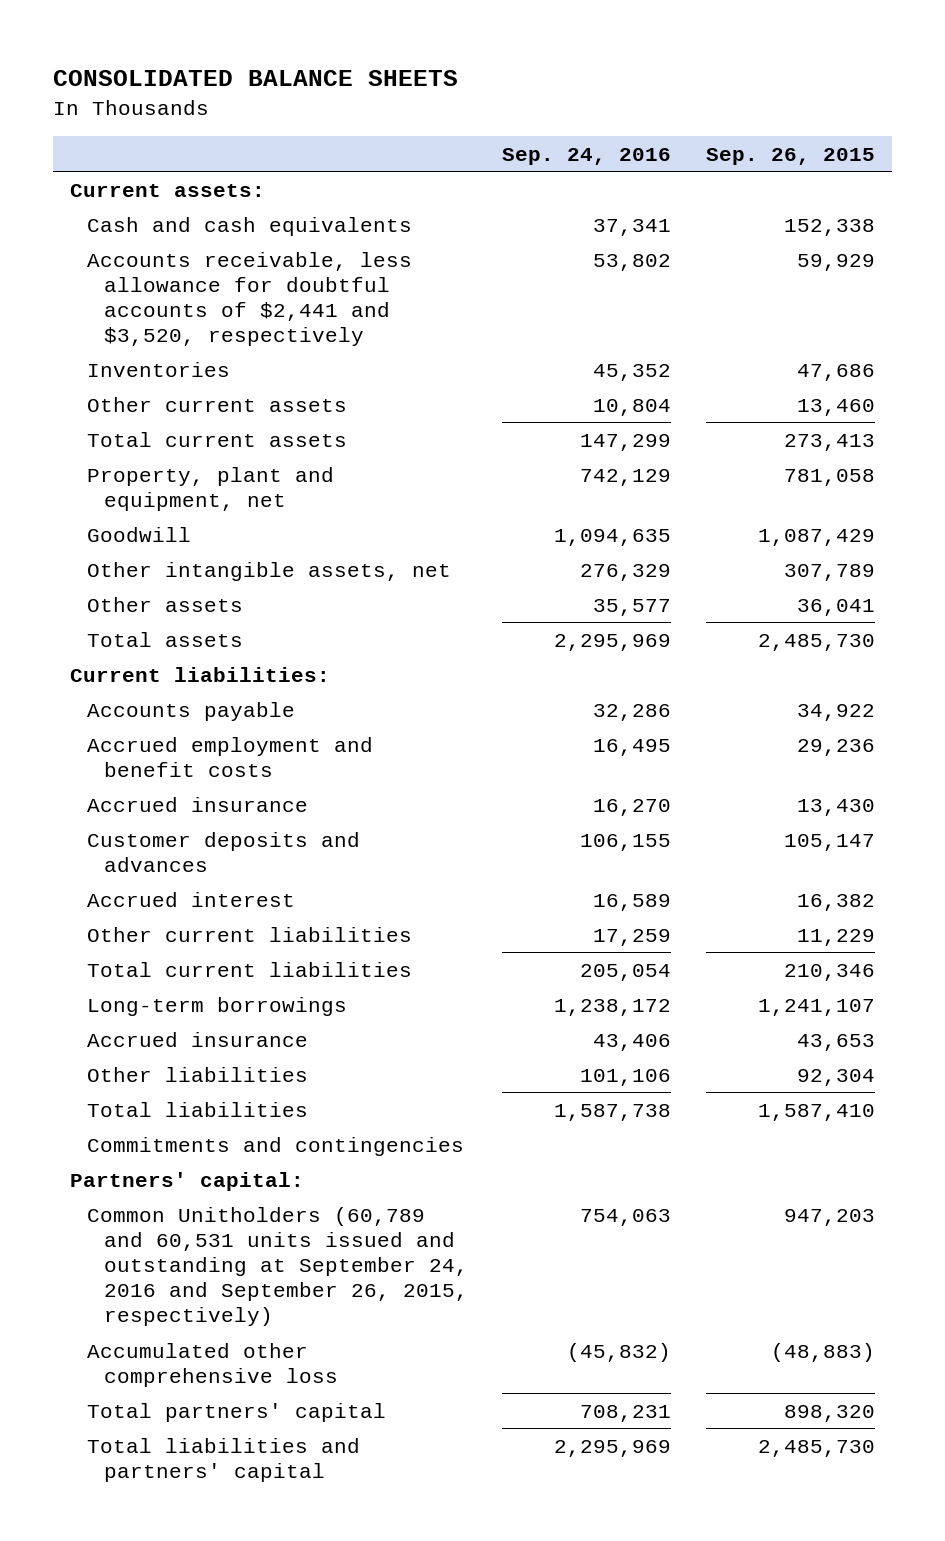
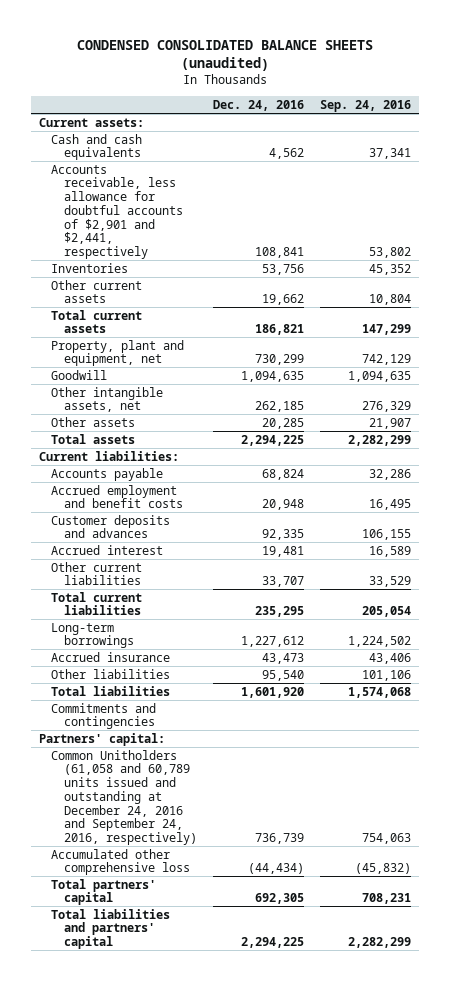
- CONSOLIDATED BALANCE SHEETS
+ CONDENSED CONSOLIDATED BALANCE SHEETS (unaudited)
- | Sep. 24, 2016 | Sep. 26, 2015
+ | Dec. 24, 2016 | Sep. 24, 2016
- Accounts receivable, less allowance for doubtful accounts of $2,441 and $3,520, respectively | 53,802 | 59,929
+ Accounts receivable, less allowance for doubtful accounts of $2,901 and $2,441, respectively | 108,841 | 53,802
- Other assets | 35,577 | 36,041
- Total assets | 2,295,969 | 2,485,730
+ Other assets | 20,285 | 21,907
+ Total assets | 2,294,225 | 2,282,299
- Accrued insurance | 16,270 | 13,430
- Other current liabilities | 17,259 | 11,229
+ Other current liabilities | 33,707 | 33,529
- Long-term borrowings | 1,238,172 | 1,241,107
+ Long-term borrowings | 1,227,612 | 1,224,502
- Total liabilities | 1,587,738 | 1,587,410
+ Total liabilities | 1,601,920 | 1,574,068
- Common Unitholders (60,789 and 60,531 units issued and outstanding at September 24, 2016 and September 26, 2015, respectively) | 754,063 | 947,203
+ Common Unitholders (61,058 and 60,789 units issued and outstanding at December 24, 2016 and September 24, 2016, respectively) | 736,739 | 754,063
- Total liabilities and partners' capital | 2,295,969 | 2,485,730
+ Total liabilities and partners' capital | 2,294,225 | 2,282,299

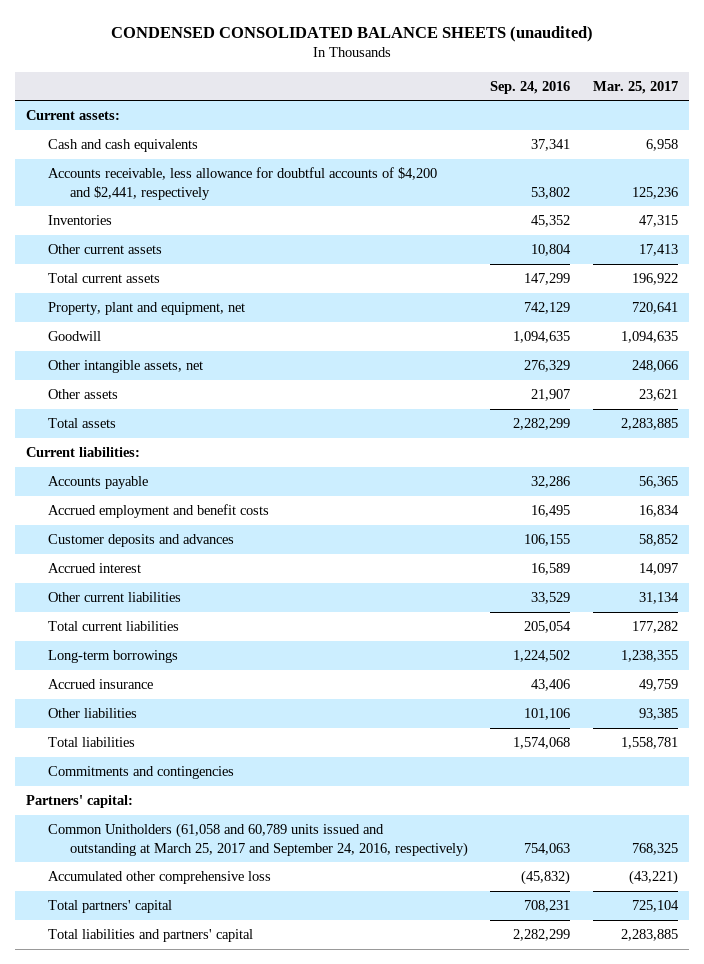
- | Dec. 24, 2016 | Sep. 24, 2016
+ | Sep. 24, 2016 | Mar. 25, 2017
- Accounts receivable, less allowance for doubtful accounts of $2,901 and $2,441, respectively | 108,841 | 53,802
+ Accounts receivable, less allowance for doubtful accounts of $4,200 and $2,441, respectively | 53,802 | 125,236
- Common Unitholders (61,058 and 60,789 units issued and outstanding at December 24, 2016 and September 24, 2016, respectively) | 736,739 | 754,063
+ Common Unitholders (61,058 and 60,789 units issued and outstanding at March 25, 2017 and September 24, 2016, respectively) | 754,063 | 768,325

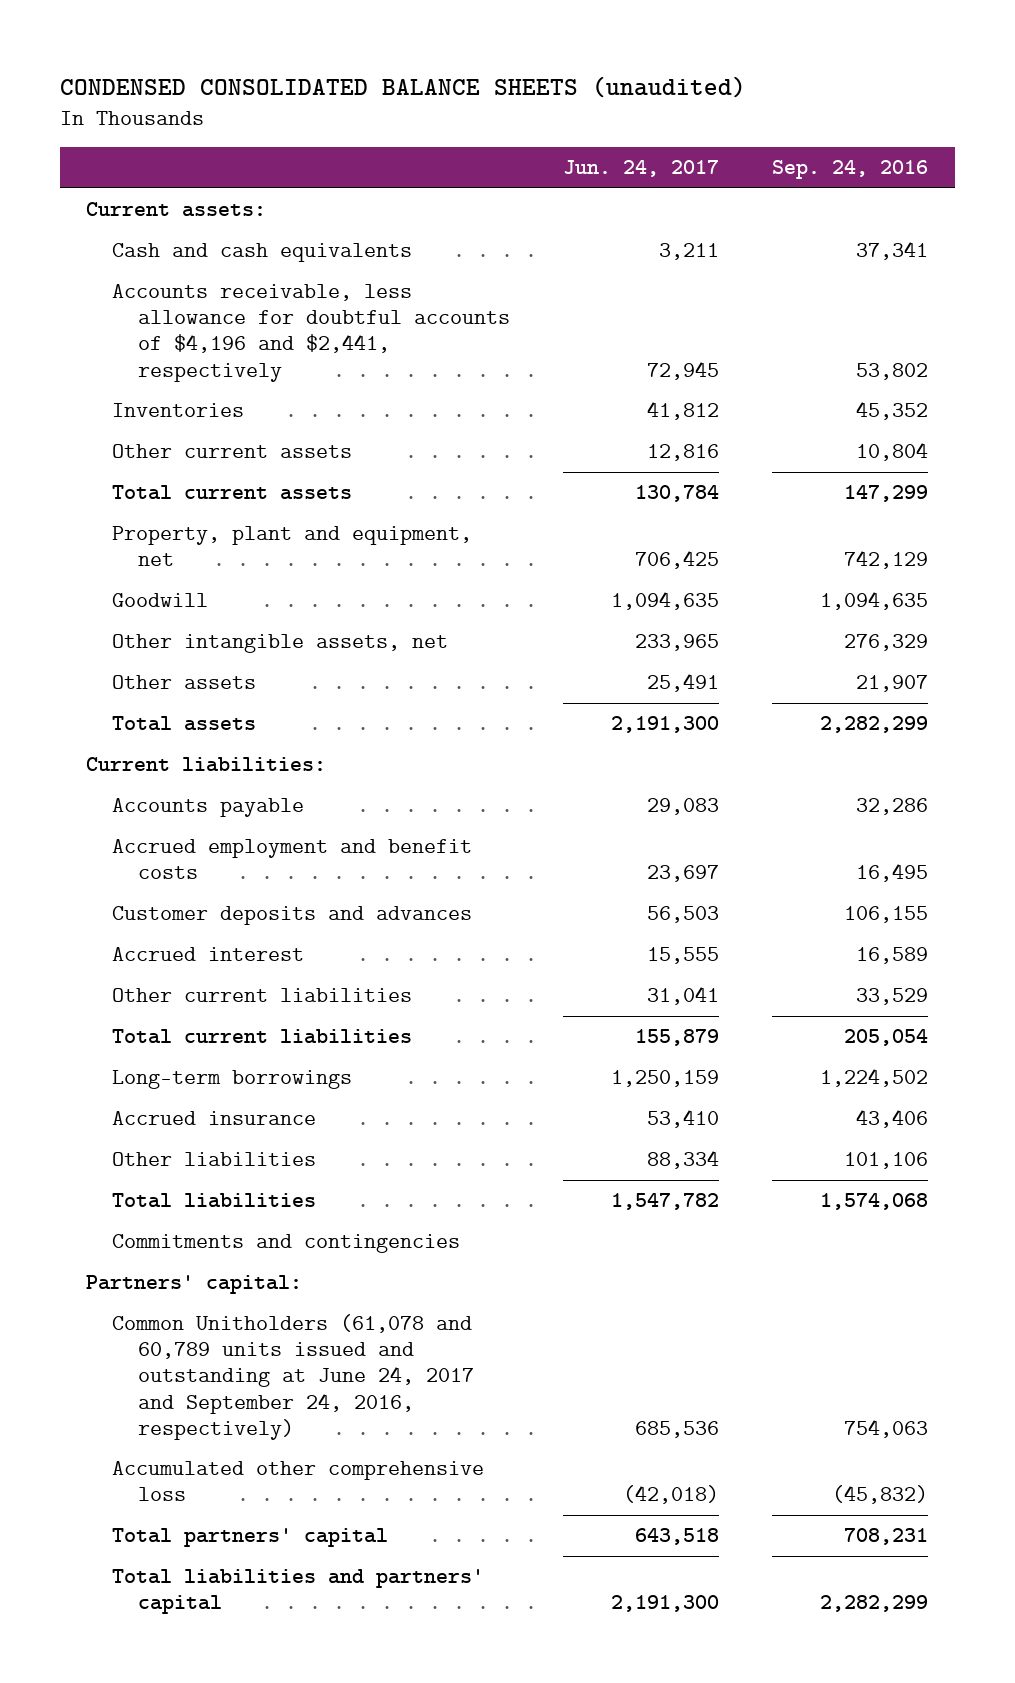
- | Sep. 24, 2016 | Mar. 25, 2017
+ | Jun. 24, 2017 | Sep. 24, 2016
- Accounts receivable, less allowance for doubtful accounts of $4,200 and $2,441, respectively | 53,802 | 125,236
+ Accounts receivable, less allowance for doubtful accounts of $4,196 and $2,441, respectively | 72,945 | 53,802
- Common Unitholders (61,058 and 60,789 units issued and outstanding at March 25, 2017 and September 24, 2016, respectively) | 754,063 | 768,325
+ Common Unitholders (61,078 and 60,789 units issued and outstanding at June 24, 2017 and September 24, 2016, respectively) | 685,536 | 754,063

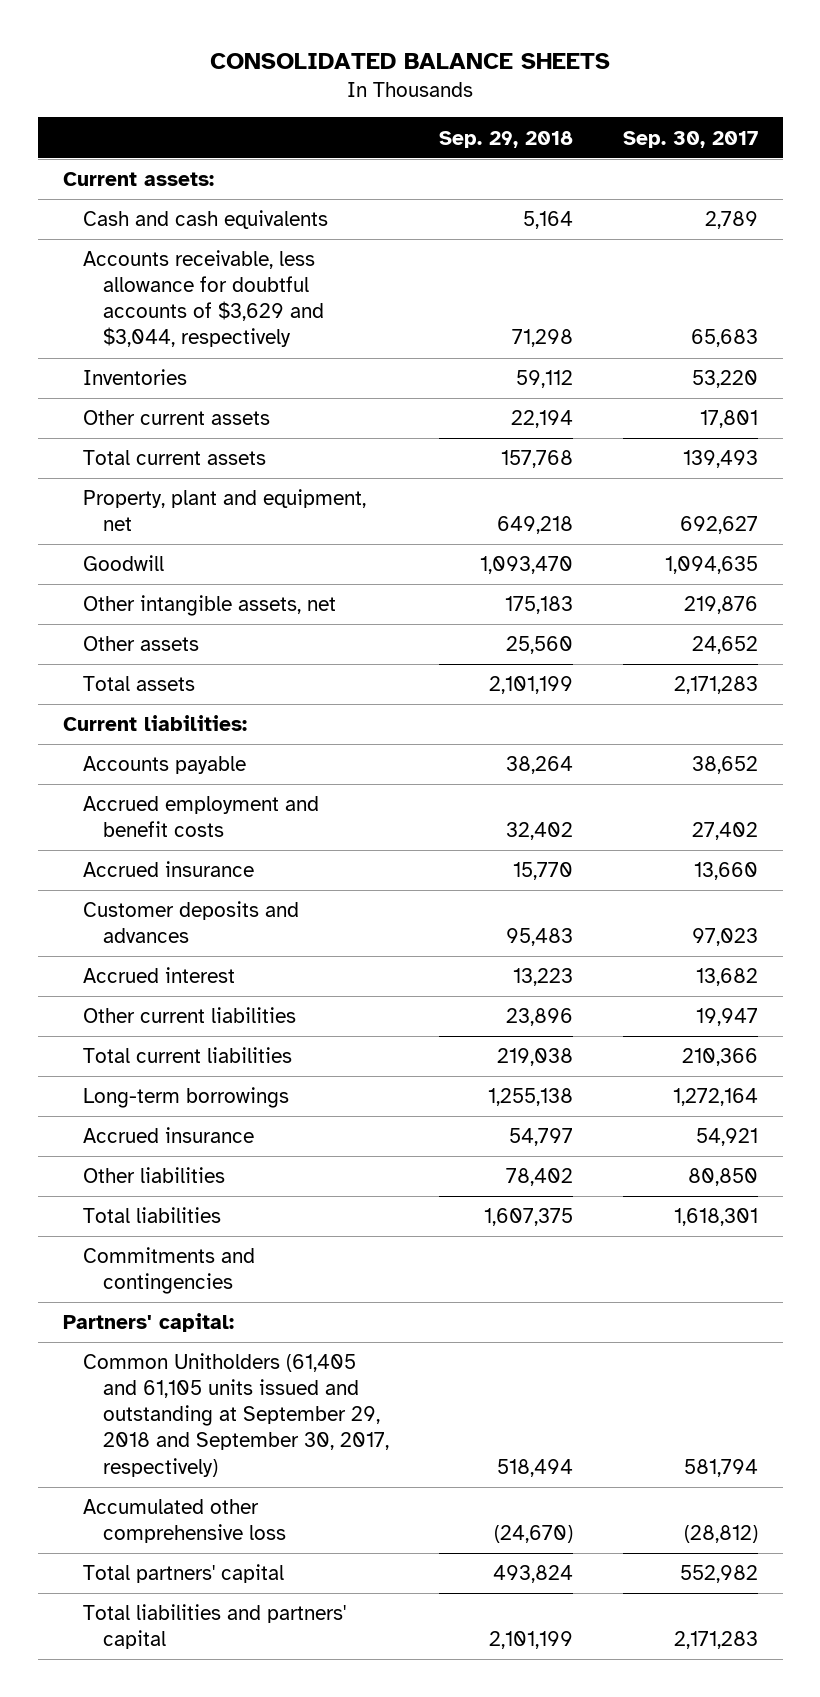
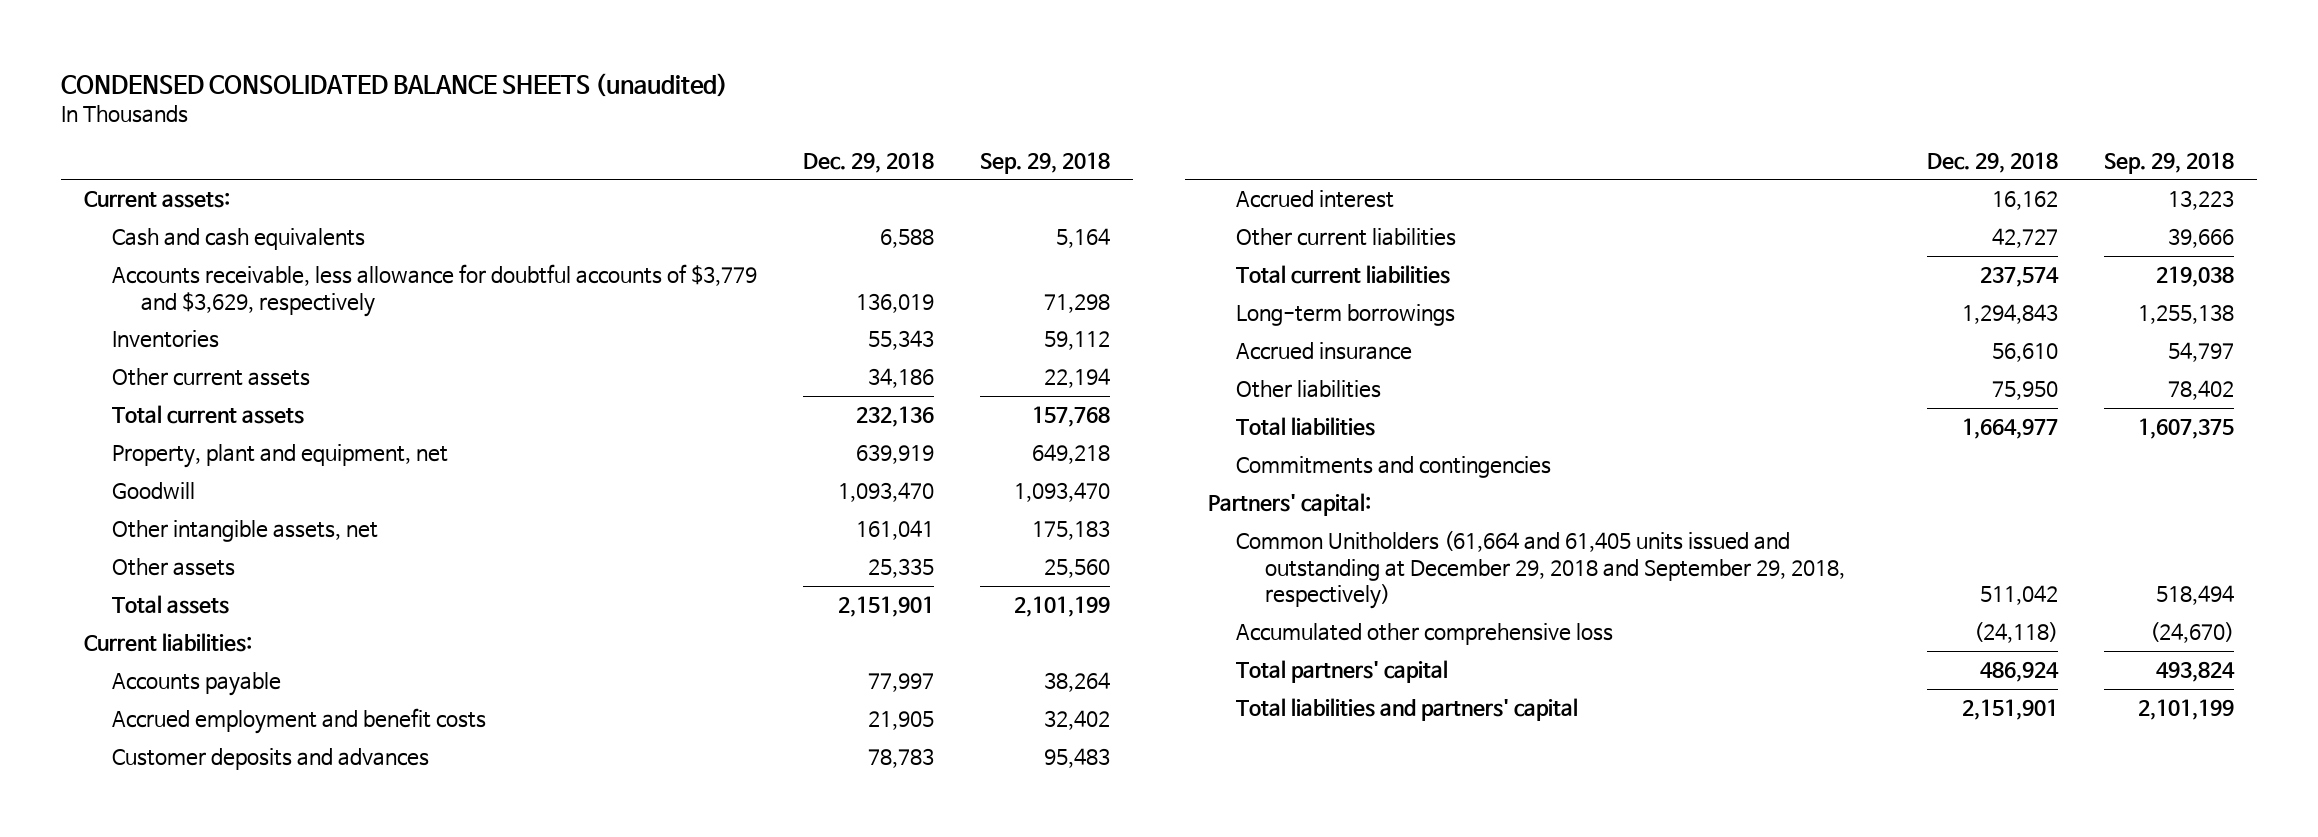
- CONSOLIDATED BALANCE SHEETS
+ CONDENSED CONSOLIDATED BALANCE SHEETS (unaudited)
- | Sep. 29, 2018 | Sep. 30, 2017
+ | Dec. 29, 2018 | Sep. 29, 2018
- Accounts receivable, less allowance for doubtful accounts of $3,629 and $3,044, respectively | 71,298 | 65,683
+ Accounts receivable, less allowance for doubtful accounts of $3,779 and $3,629, respectively | 136,019 | 71,298
- Accrued insurance | 15,770 | 13,660
- Other current liabilities | 23,896 | 19,947
+ Other current liabilities | 42,727 | 39,666
- Common Unitholders (61,405 and 61,105 units issued and outstanding at September 29, 2018 and September 30, 2017, respectively) | 518,494 | 581,794
+ Common Unitholders (61,664 and 61,405 units issued and outstanding at December 29, 2018 and September 29, 2018, respectively) | 511,042 | 518,494

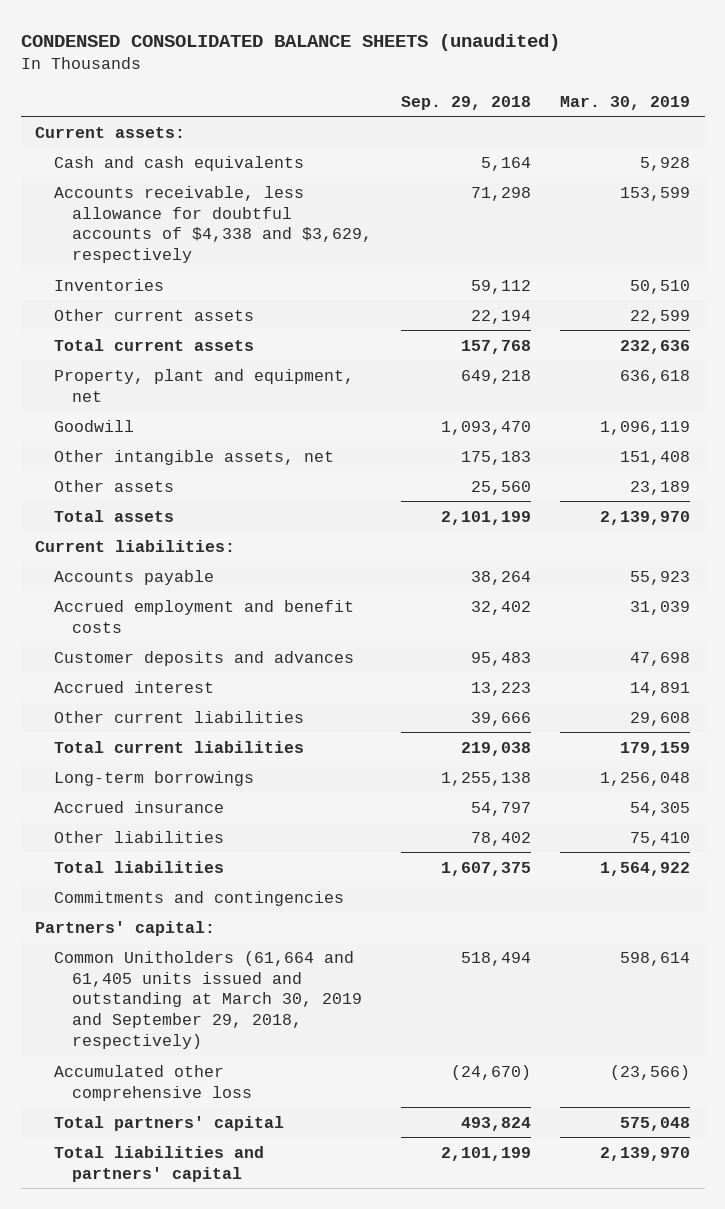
- | Dec. 29, 2018 | Sep. 29, 2018
+ | Sep. 29, 2018 | Mar. 30, 2019
- Accounts receivable, less allowance for doubtful accounts of $3,779 and $3,629, respectively | 136,019 | 71,298
+ Accounts receivable, less allowance for doubtful accounts of $4,338 and $3,629, respectively | 71,298 | 153,599
- Common Unitholders (61,664 and 61,405 units issued and outstanding at December 29, 2018 and September 29, 2018, respectively) | 511,042 | 518,494
+ Common Unitholders (61,664 and 61,405 units issued and outstanding at March 30, 2019 and September 29, 2018, respectively) | 518,494 | 598,614

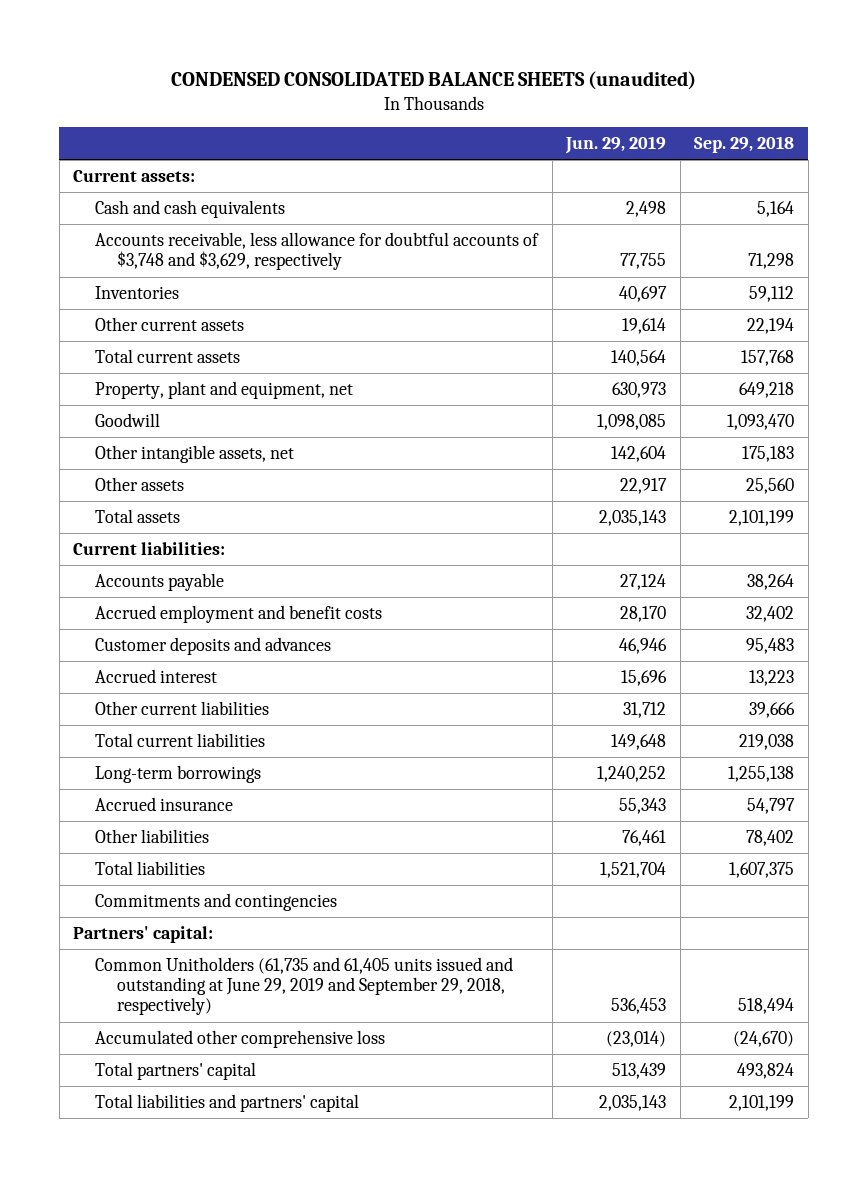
- | Sep. 29, 2018 | Mar. 30, 2019
+ | Jun. 29, 2019 | Sep. 29, 2018
- Accounts receivable, less allowance for doubtful accounts of $4,338 and $3,629, respectively | 71,298 | 153,599
+ Accounts receivable, less allowance for doubtful accounts of $3,748 and $3,629, respectively | 77,755 | 71,298
- Common Unitholders (61,664 and 61,405 units issued and outstanding at March 30, 2019 and September 29, 2018, respectively) | 518,494 | 598,614
+ Common Unitholders (61,735 and 61,405 units issued and outstanding at June 29, 2019 and September 29, 2018, respectively) | 536,453 | 518,494

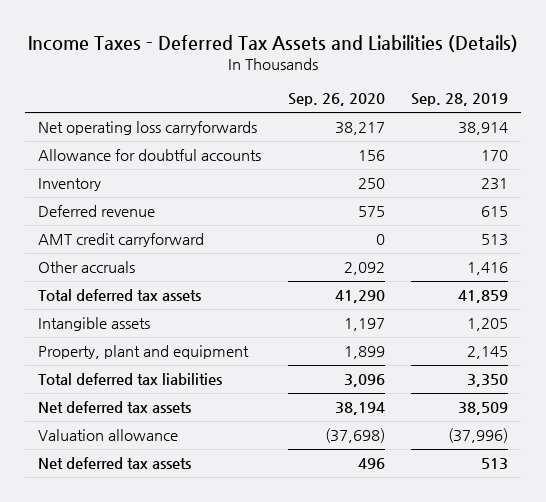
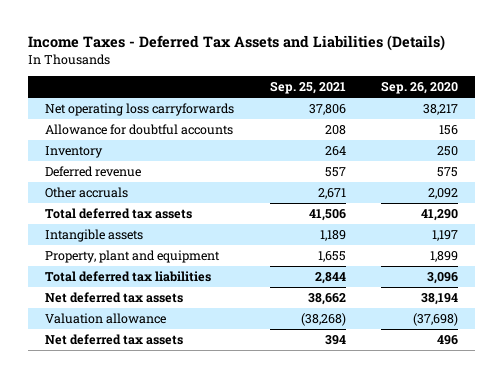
- | Sep. 26, 2020 | Sep. 28, 2019
+ | Sep. 25, 2021 | Sep. 26, 2020
- AMT credit carryforward | 0 | 513

